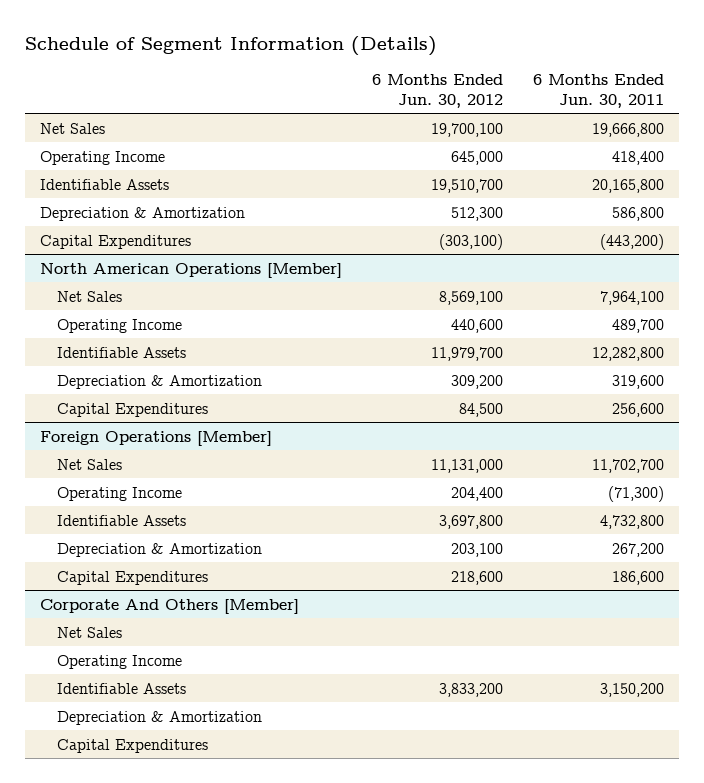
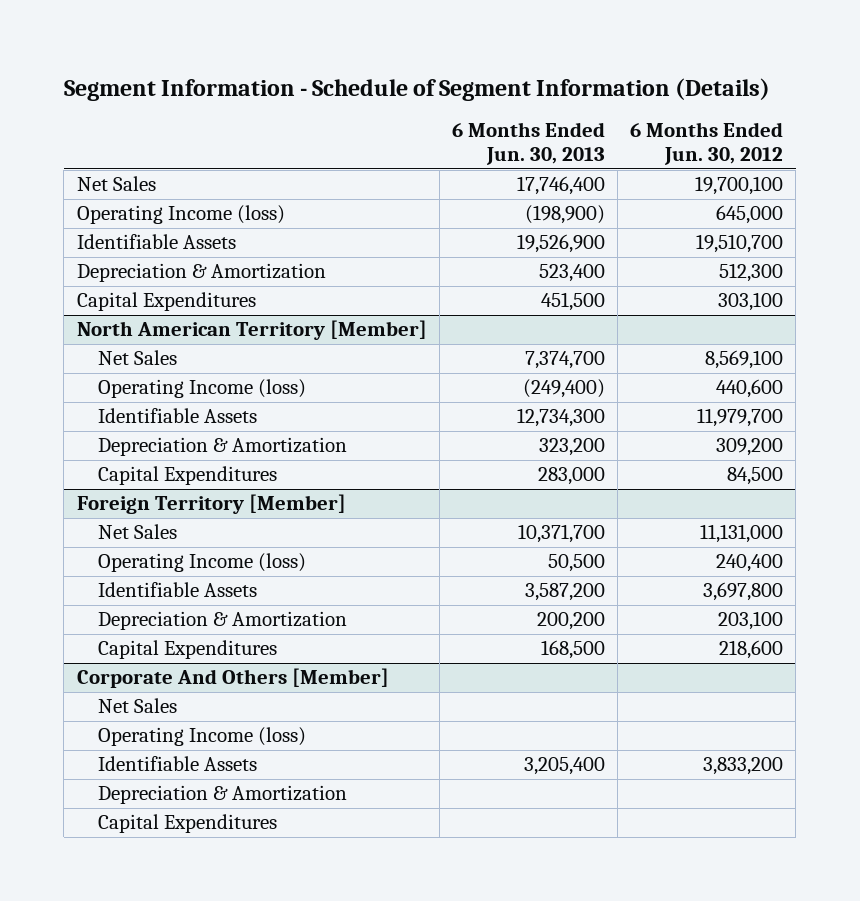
- Schedule of Segment Information (Details)
+ Segment Information - Schedule of Segment Information (Details)
- | 6 Months Ended Jun. 30, 2012 | 6 Months Ended Jun. 30, 2011
+ | 6 Months Ended Jun. 30, 2013 | 6 Months Ended Jun. 30, 2012
- Operating Income | 645,000 | 418,400
+ Operating Income (loss) | (198,900) | 645,000
- Capital Expenditures | (303,100) | (443,200)
- North American Operations [Member]
+ Capital Expenditures | 451,500 | 303,100
+ North American Territory [Member]
- Operating Income | 440,600 | 489,700
+ Operating Income (loss) | (249,400) | 440,600
- Foreign Operations [Member]
+ Foreign Territory [Member]
- Operating Income | 204,400 | (71,300)
+ Operating Income (loss) | 50,500 | 240,400
@ Corporate And Others [Member]
- Operating Income
+ Operating Income (loss)

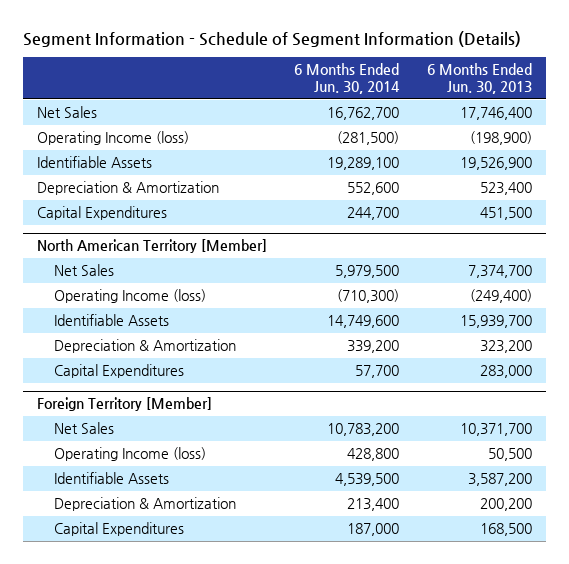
- | 6 Months Ended Jun. 30, 2013 | 6 Months Ended Jun. 30, 2012
+ | 6 Months Ended Jun. 30, 2014 | 6 Months Ended Jun. 30, 2013
@ North American Territory [Member]
- Identifiable Assets | 12,734,300 | 11,979,700
+ Identifiable Assets | 14,749,600 | 15,939,700
- Corporate And Others [Member]
- Net Sales
- Operating Income (loss)
- Identifiable Assets | 3,205,400 | 3,833,200
- Depreciation & Amortization
- Capital Expenditures

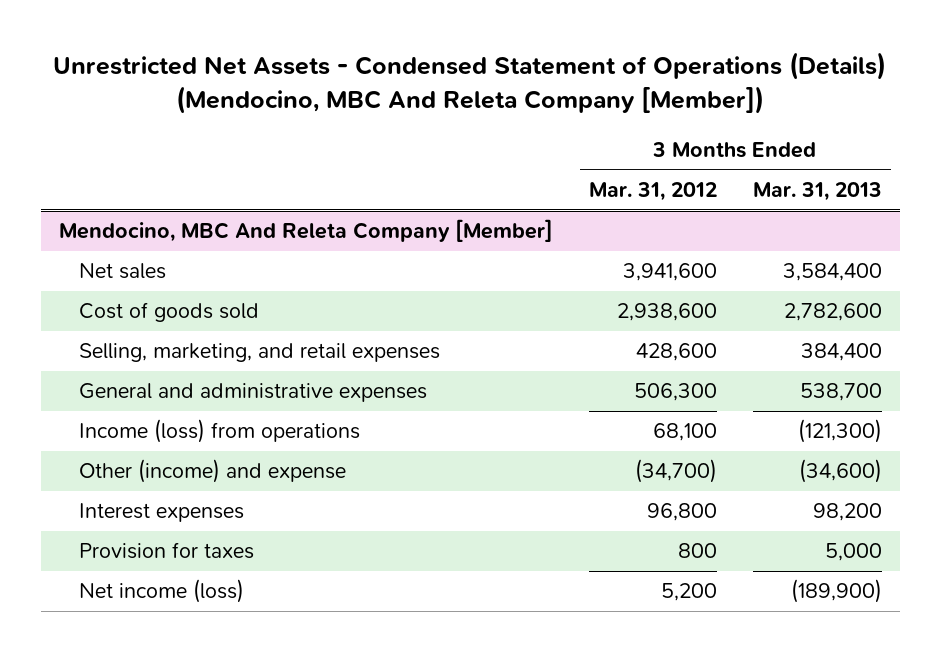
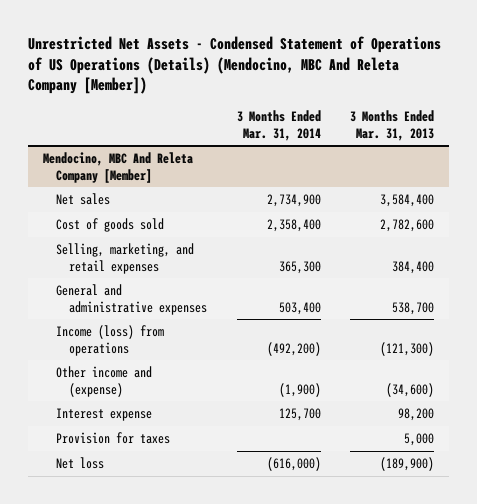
- Unrestricted Net Assets - Condensed Statement of Operations (Details) (Mendocino, MBC And Releta Company [Member])
+ Unrestricted Net Assets - Condensed Statement of Operations of US Operations (Details) (Mendocino, MBC And Releta Company [Member])
- | 3 Months Ended Mar. 31, 2012 | 3 Months Ended Mar. 31, 2013
+ | 3 Months Ended Mar. 31, 2014 | 3 Months Ended Mar. 31, 2013
@ Mendocino, MBC And Releta Company [Member]
- Other (income) and expense | (34,700) | (34,600)
- Interest expenses | 96,800 | 98,200
+ Other income and (expense) | (1,900) | (34,600)
+ Interest expense | 125,700 | 98,200
- Net income (loss) | 5,200 | (189,900)
+ Net loss | (616,000) | (189,900)

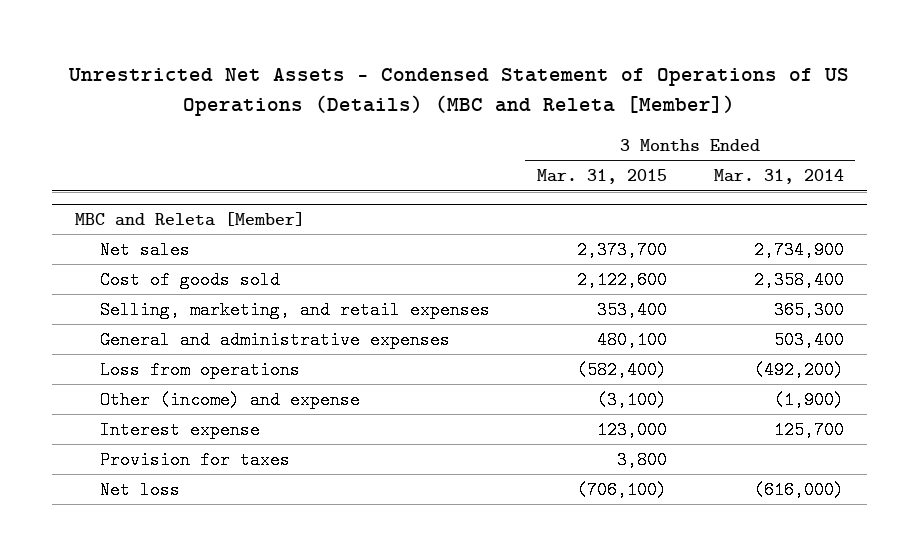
- Unrestricted Net Assets - Condensed Statement of Operations of US Operations (Details) (Mendocino, MBC And Releta Company [Member])
+ Unrestricted Net Assets - Condensed Statement of Operations of US Operations (Details) (MBC and Releta [Member])
- | 3 Months Ended Mar. 31, 2014 | 3 Months Ended Mar. 31, 2013
+ | 3 Months Ended Mar. 31, 2015 | 3 Months Ended Mar. 31, 2014
- Mendocino, MBC And Releta Company [Member]
+ MBC and Releta [Member]
- Income (loss) from operations | (492,200) | (121,300)
- Other income and (expense) | (1,900) | (34,600)
+ Loss from operations | (582,400) | (492,200)
+ Other (income) and expense | (3,100) | (1,900)

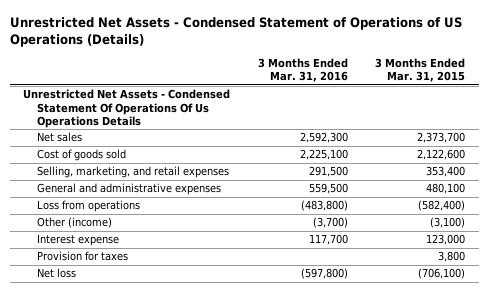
- Unrestricted Net Assets - Condensed Statement of Operations of US Operations (Details) (MBC and Releta [Member])
+ Unrestricted Net Assets - Condensed Statement of Operations of US Operations (Details)
- | 3 Months Ended Mar. 31, 2015 | 3 Months Ended Mar. 31, 2014
+ | 3 Months Ended Mar. 31, 2016 | 3 Months Ended Mar. 31, 2015
- MBC and Releta [Member]
+ Unrestricted Net Assets - Condensed Statement Of Operations Of Us Operations Details
- Other (income) and expense | (3,100) | (1,900)
+ Other (income) | (3,700) | (3,100)

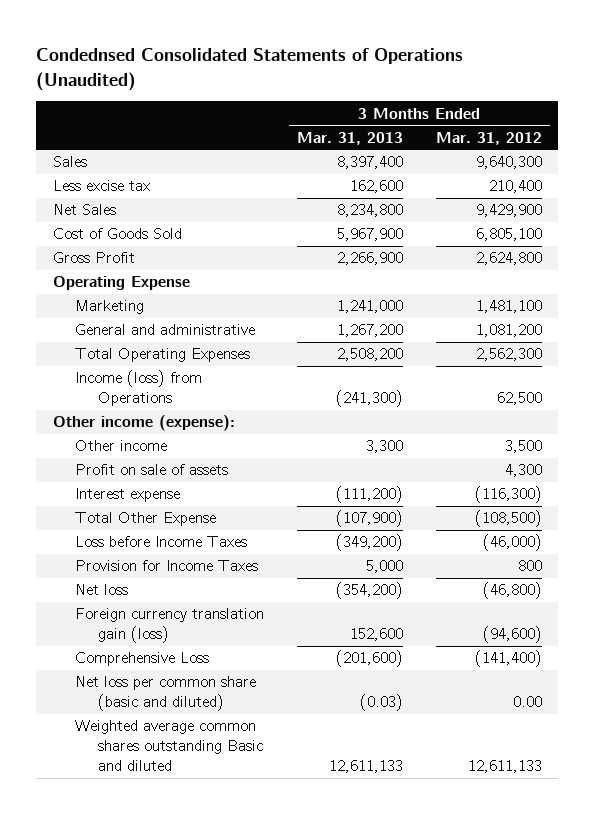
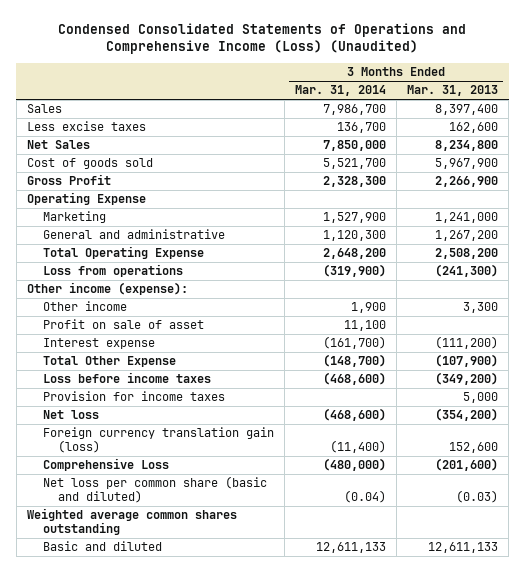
- Condednsed Consolidated Statements of Operations (Unaudited)
+ Condensed Consolidated Statements of Operations and Comprehensive Income (Loss) (Unaudited)
- | 3 Months Ended Mar. 31, 2013 | 3 Months Ended Mar. 31, 2012
+ | 3 Months Ended Mar. 31, 2014 | 3 Months Ended Mar. 31, 2013
- Less excise tax | 162,600 | 210,400
+ Less excise taxes | 136,700 | 162,600
- Cost of Goods Sold | 5,967,900 | 6,805,100
+ Cost of goods sold | 5,521,700 | 5,967,900
- Total Operating Expenses | 2,508,200 | 2,562,300
- Income (loss) from Operations | (241,300) | 62,500
+ Total Operating Expense | 2,648,200 | 2,508,200
+ Loss from operations | (319,900) | (241,300)
- Profit on sale of assets | | 4,300
+ Profit on sale of asset | 11,100 |
- Loss before Income Taxes | (349,200) | (46,000)
- Provision for Income Taxes | 5,000 | 800
+ Loss before income taxes | (468,600) | (349,200)
+ Provision for income taxes | | 5,000
- Weighted average common shares outstanding Basic and diluted | 12,611,133 | 12,611,133
+ Weighted average common shares outstanding
+ Basic and diluted | 12,611,133 | 12,611,133

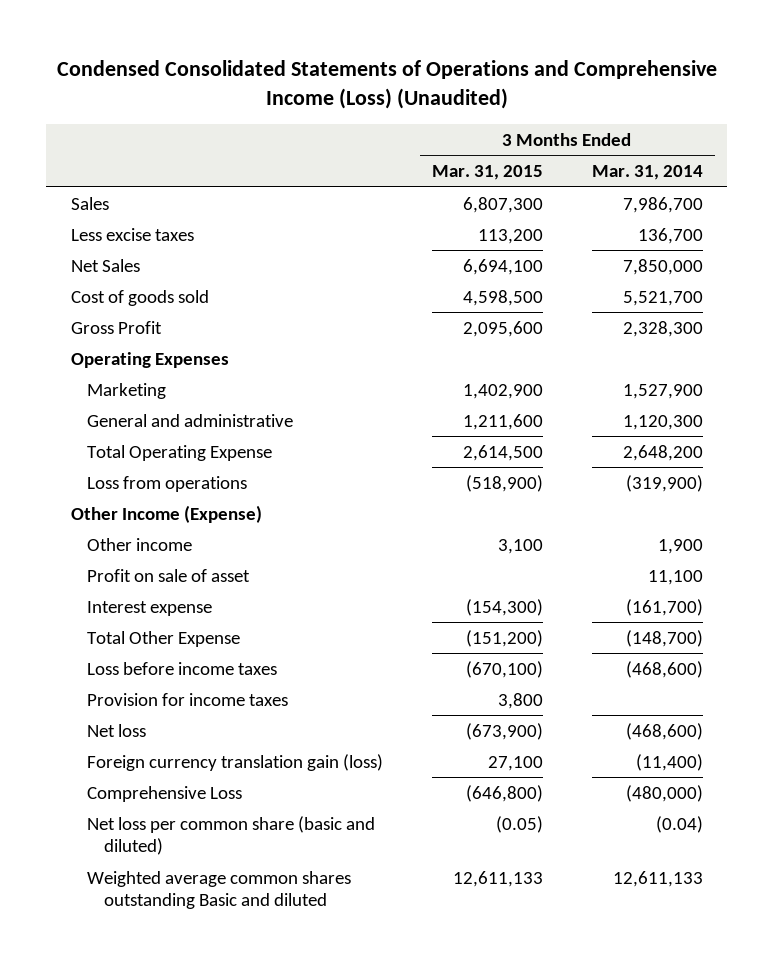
- | 3 Months Ended Mar. 31, 2014 | 3 Months Ended Mar. 31, 2013
+ | 3 Months Ended Mar. 31, 2015 | 3 Months Ended Mar. 31, 2014
- Operating Expense
+ Operating Expenses
- Other income (expense):
+ Other Income (Expense)
- Weighted average common shares outstanding
- Basic and diluted | 12,611,133 | 12,611,133
+ Weighted average common shares outstanding Basic and diluted | 12,611,133 | 12,611,133

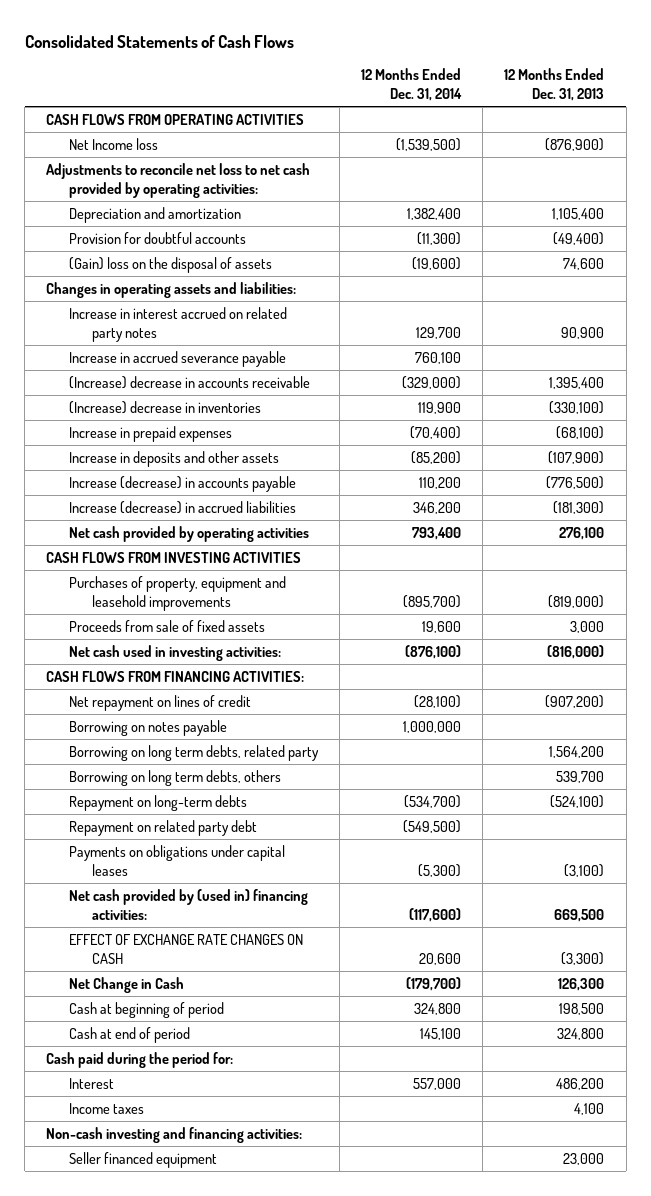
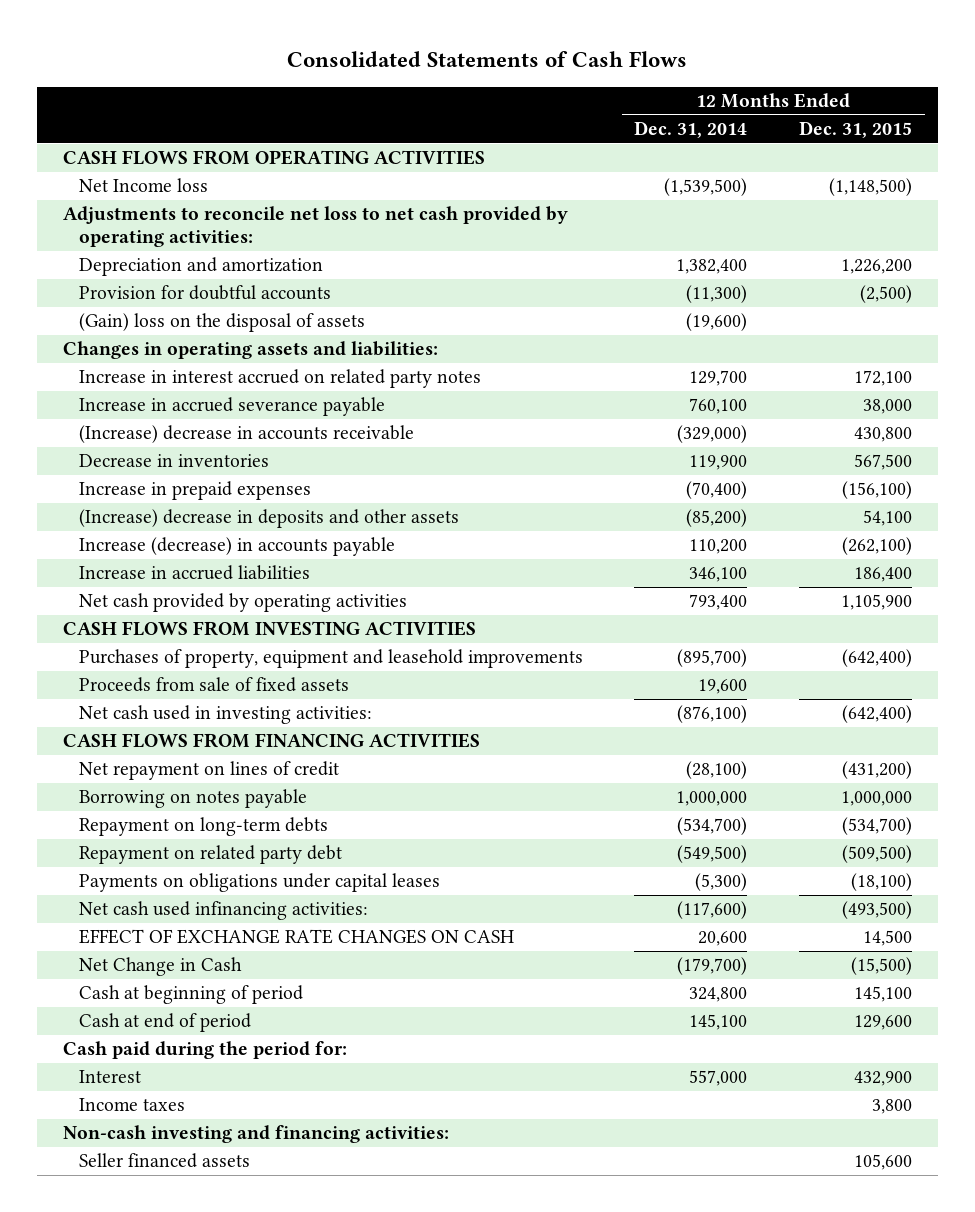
- | 12 Months Ended Dec. 31, 2014 | 12 Months Ended Dec. 31, 2013
+ | 12 Months Ended Dec. 31, 2014 | 12 Months Ended Dec. 31, 2015
- (Increase) decrease in inventories | 119,900 | (330,100)
+ Decrease in inventories | 119,900 | 567,500
- Increase in deposits and other assets | (85,200) | (107,900)
+ (Increase) decrease in deposits and other assets | (85,200) | 54,100
- Increase (decrease) in accrued liabilities | 346,200 | (181,300)
+ Increase in accrued liabilities | 346,100 | 186,400
- CASH FLOWS FROM FINANCING ACTIVITIES:
+ CASH FLOWS FROM FINANCING ACTIVITIES
- Borrowing on long term debts, related party | | 1,564,200
- Borrowing on long term debts, others | | 539,700
- Net cash provided by (used in) financing activities: | (117,600) | 669,500
+ Net cash used infinancing activities: | (117,600) | (493,500)
- Seller financed equipment | | 23,000
+ Seller financed assets | | 105,600

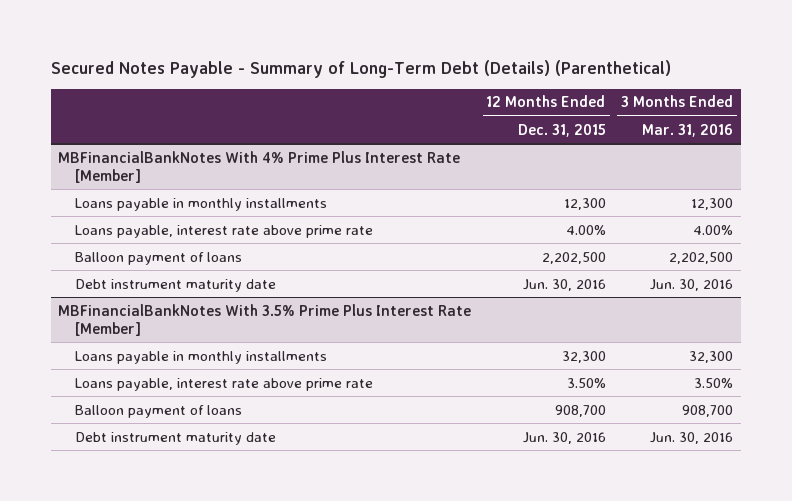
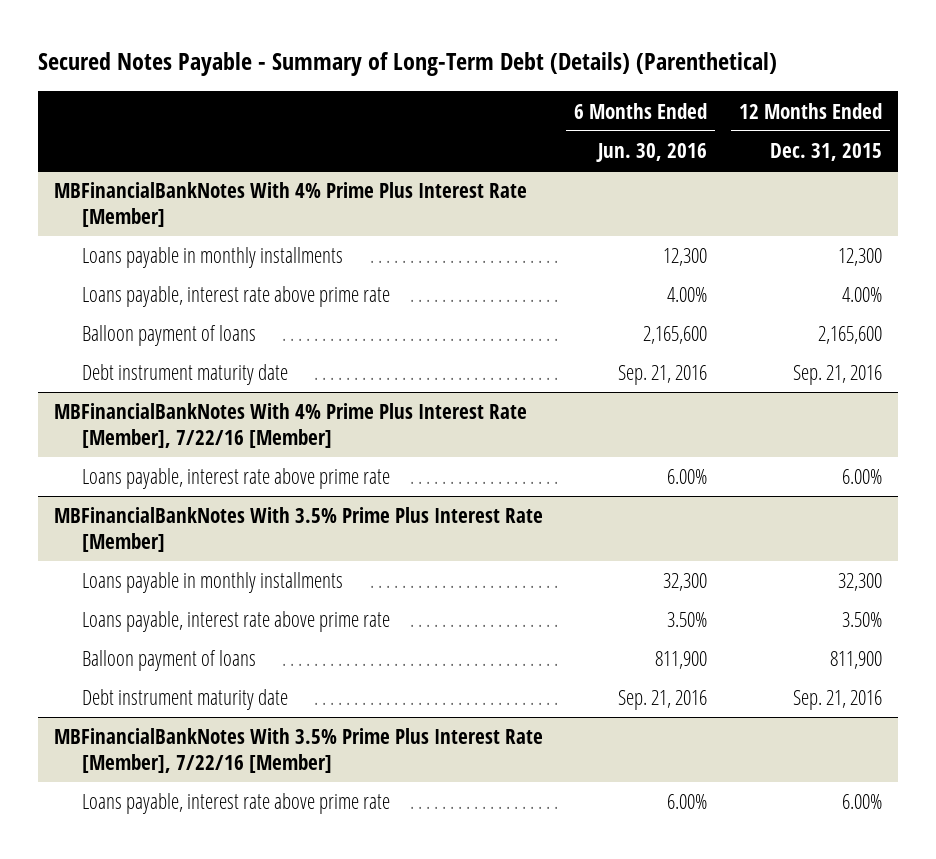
- | 12 Months Ended Dec. 31, 2015 | 3 Months Ended Mar. 31, 2016
+ | 6 Months Ended Jun. 30, 2016 | 12 Months Ended Dec. 31, 2015
@ MBFinancialBankNotes With 4% Prime Plus Interest Rate [Member]
- Balloon payment of loans | 2,202,500 | 2,202,500
- Debt instrument maturity date | Jun. 30, 2016 | Jun. 30, 2016
+ Balloon payment of loans | 2,165,600 | 2,165,600
+ Debt instrument maturity date | Sep. 21, 2016 | Sep. 21, 2016
+ MBFinancialBankNotes With 4% Prime Plus Interest Rate [Member], 7/22/16 [Member]
+ Loans payable, interest rate above prime rate | 6.00% | 6.00%
@ MBFinancialBankNotes With 3.5% Prime Plus Interest Rate [Member]
- Balloon payment of loans | 908,700 | 908,700
- Debt instrument maturity date | Jun. 30, 2016 | Jun. 30, 2016
+ Balloon payment of loans | 811,900 | 811,900
+ Debt instrument maturity date | Sep. 21, 2016 | Sep. 21, 2016
+ MBFinancialBankNotes With 3.5% Prime Plus Interest Rate [Member], 7/22/16 [Member]
+ Loans payable, interest rate above prime rate | 6.00% | 6.00%

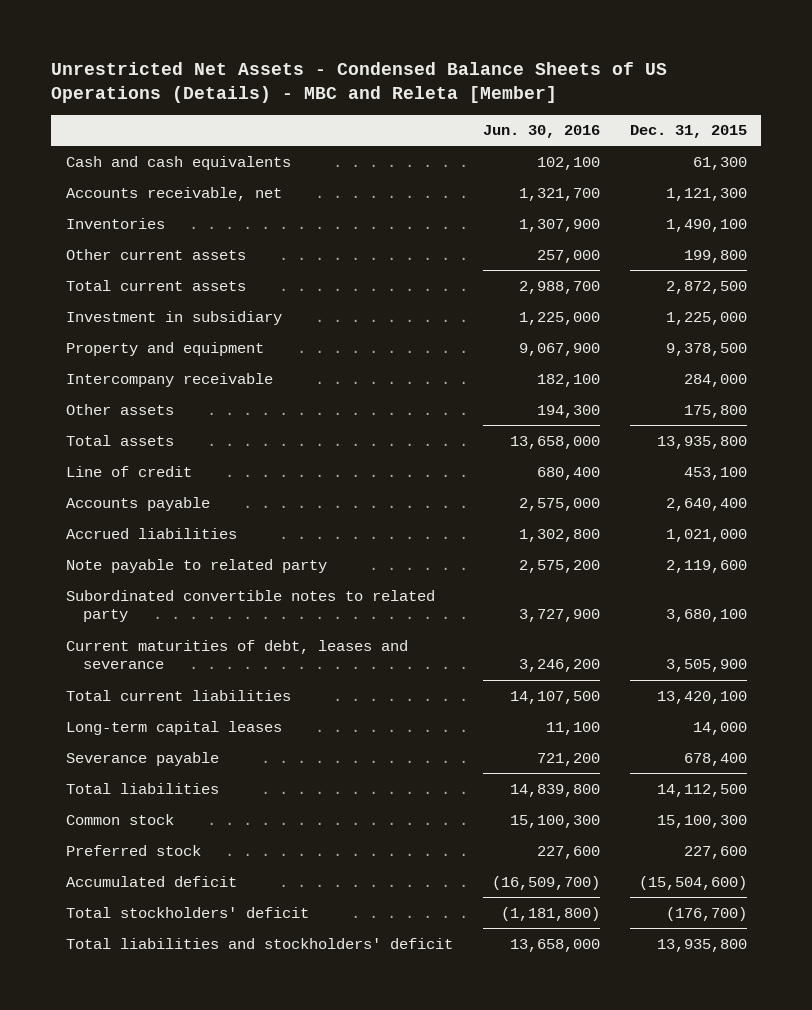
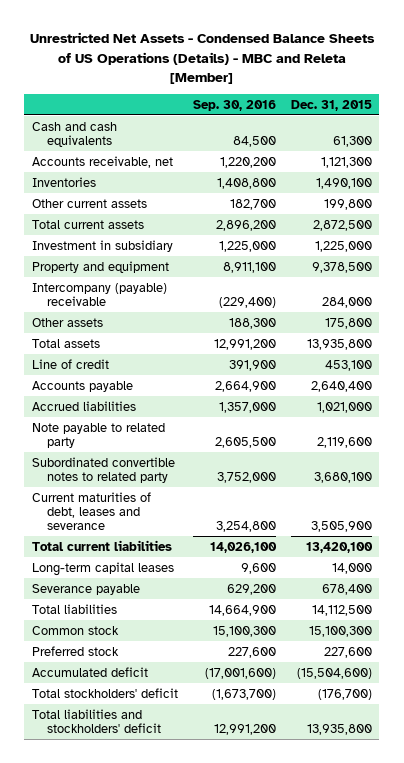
- | Jun. 30, 2016 | Dec. 31, 2015
+ | Sep. 30, 2016 | Dec. 31, 2015
- Intercompany receivable | 182,100 | 284,000
+ Intercompany (payable) receivable | (229,400) | 284,000

